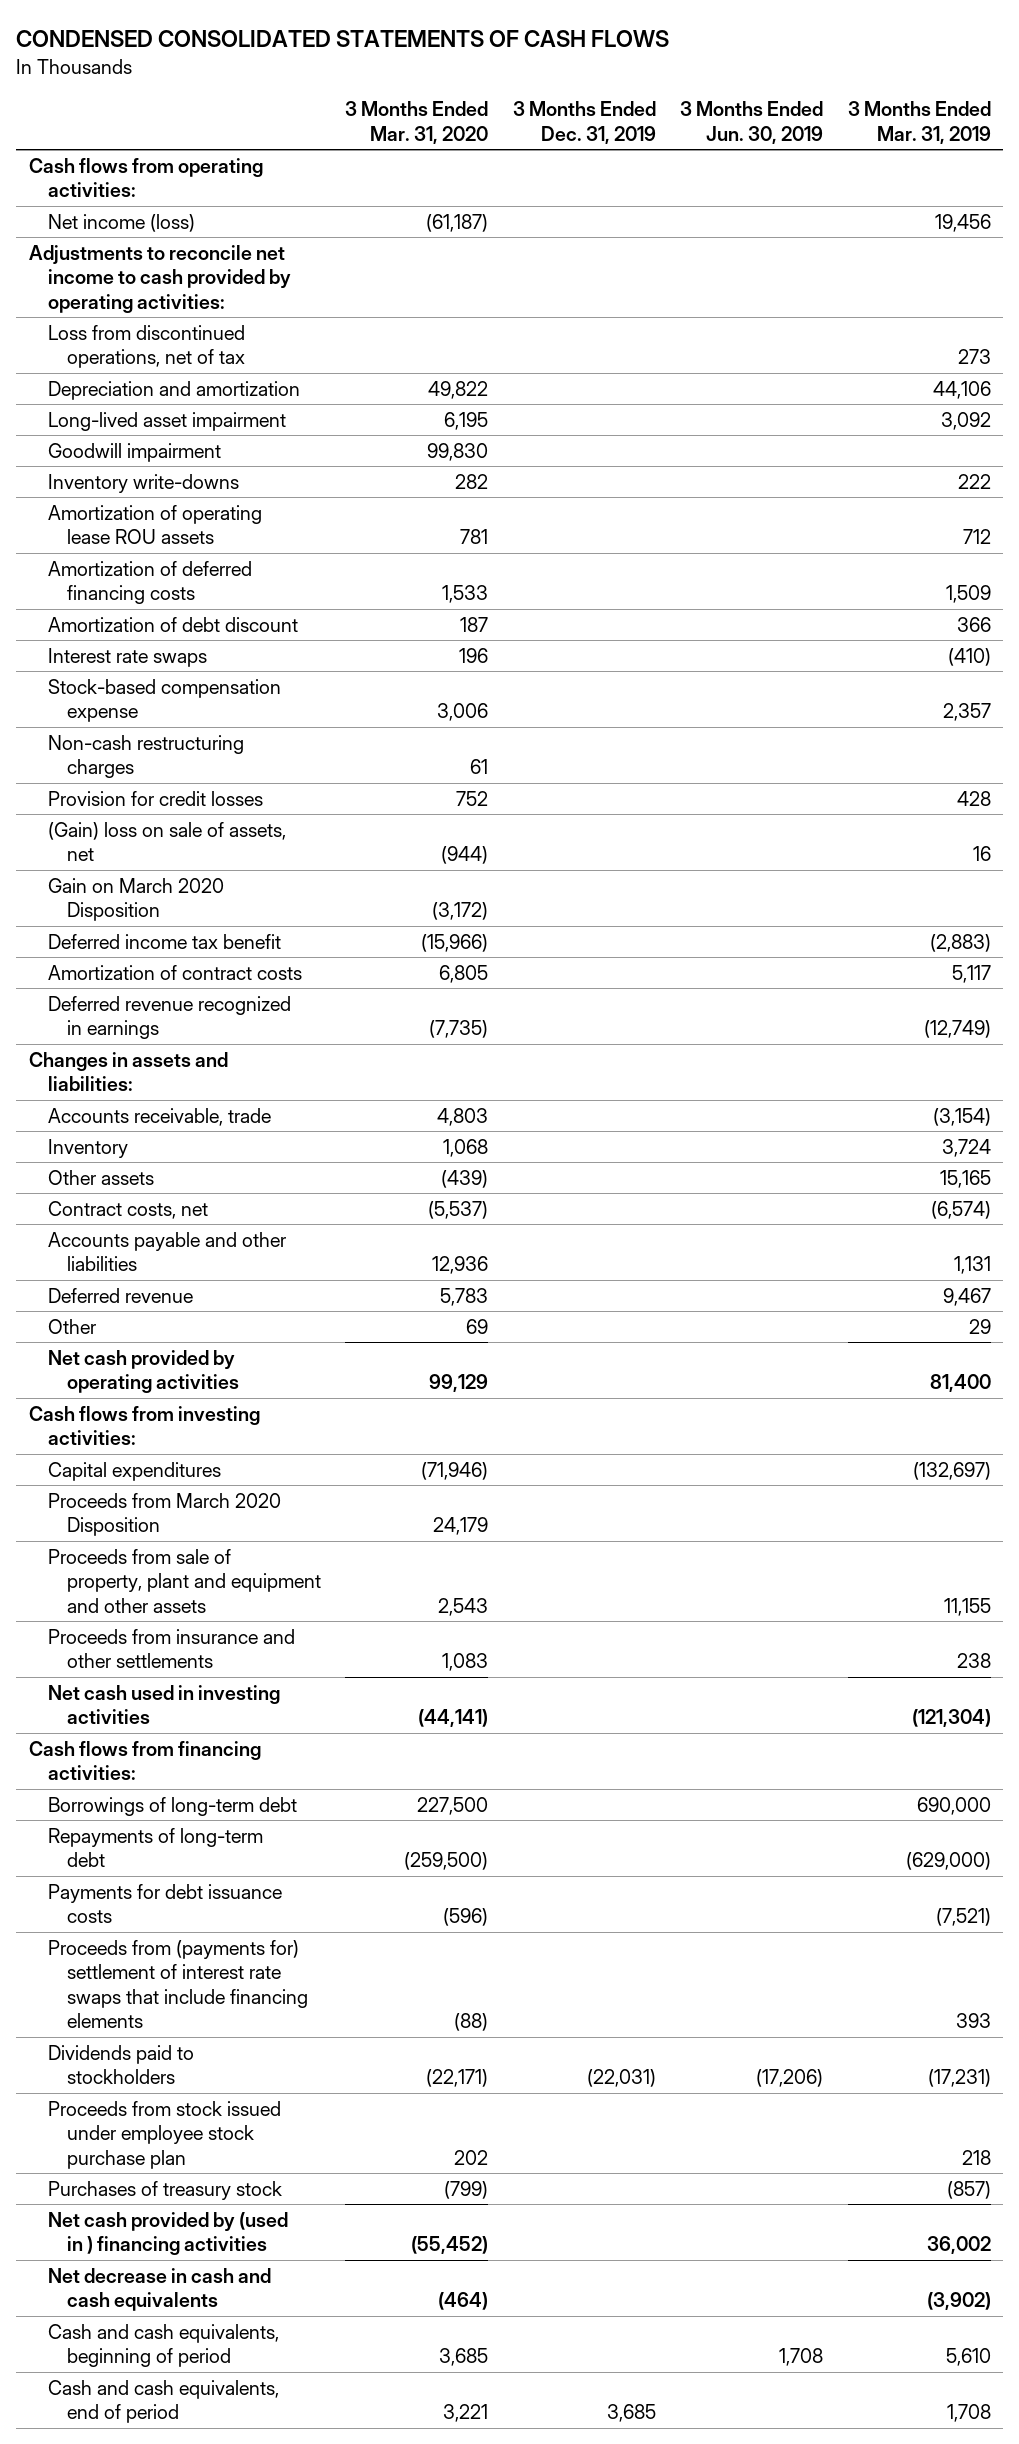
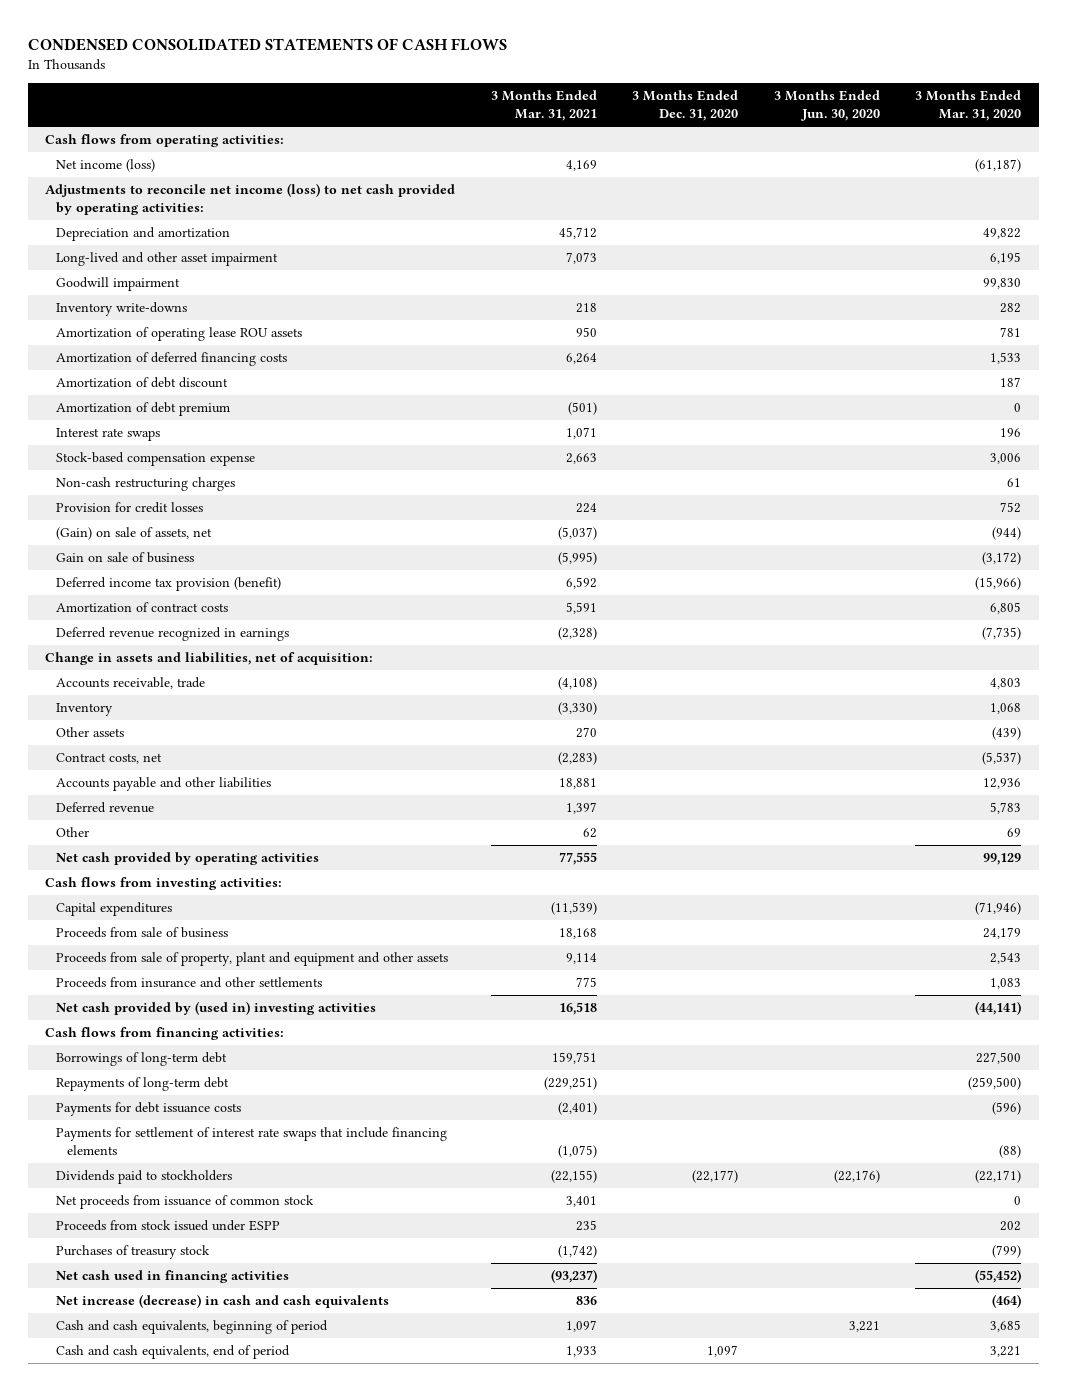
- | 3 Months Ended Mar. 31, 2020 | 3 Months Ended Dec. 31, 2019 | 3 Months Ended Jun. 30, 2019 | 3 Months Ended Mar. 31, 2019
+ | 3 Months Ended Mar. 31, 2021 | 3 Months Ended Dec. 31, 2020 | 3 Months Ended Jun. 30, 2020 | 3 Months Ended Mar. 31, 2020
- Adjustments to reconcile net income to cash provided by operating activities:
- Loss from discontinued operations, net of tax | | | | 273
+ Adjustments to reconcile net income (loss) to net cash provided by operating activities:
- Long-lived asset impairment | 6,195 | | | 3,092
+ Long-lived and other asset impairment | 7,073 | | | 6,195
+ Amortization of debt premium | (501) | | | 0
- (Gain) loss on sale of assets, net | (944) | | | 16
- Gain on March 2020 Disposition | (3,172) | | |
- Deferred income tax benefit | (15,966) | | | (2,883)
+ (Gain) on sale of assets, net | (5,037) | | | (944)
+ Gain on sale of business | (5,995) | | | (3,172)
+ Deferred income tax provision (benefit) | 6,592 | | | (15,966)
- Changes in assets and liabilities:
+ Change in assets and liabilities, net of acquisition:
- Proceeds from March 2020 Disposition | 24,179 | | |
+ Proceeds from sale of business | 18,168 | | | 24,179
- Net cash used in investing activities | (44,141) | | | (121,304)
+ Net cash provided by (used in) investing activities | 16,518 | | | (44,141)
- Proceeds from (payments for) settlement of interest rate swaps that include financing elements | (88) | | | 393
+ Payments for settlement of interest rate swaps that include financing elements | (1,075) | | | (88)
- Proceeds from stock issued under employee stock purchase plan | 202 | | | 218
+ Net proceeds from issuance of common stock | 3,401 | | | 0
+ Proceeds from stock issued under ESPP | 235 | | | 202
- Net cash provided by (used in ) financing activities | (55,452) | | | 36,002
- Net decrease in cash and cash equivalents | (464) | | | (3,902)
+ Net cash used in financing activities | (93,237) | | | (55,452)
+ Net increase (decrease) in cash and cash equivalents | 836 | | | (464)

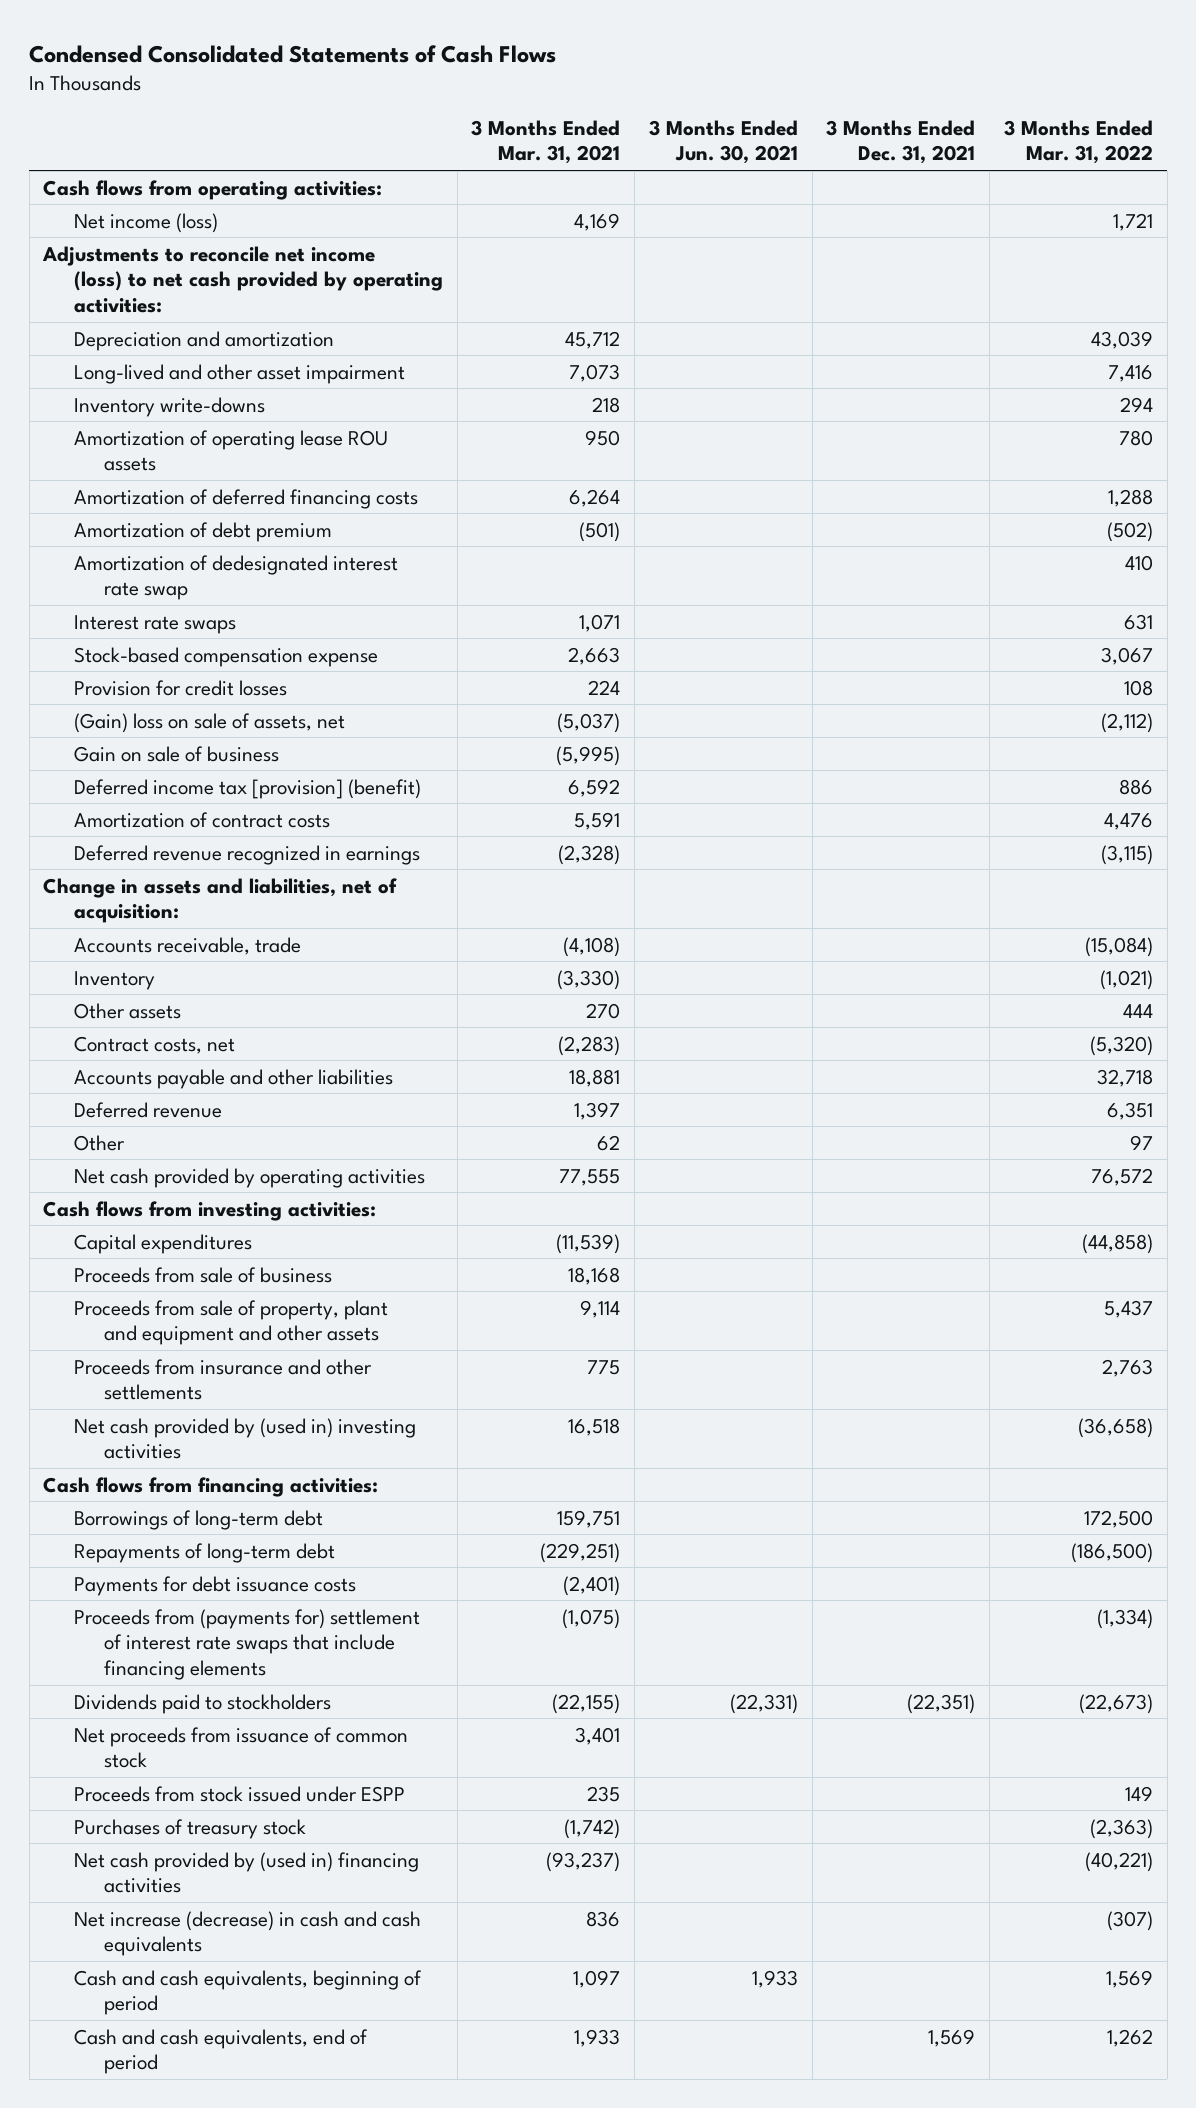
- CONDENSED CONSOLIDATED STATEMENTS OF CASH FLOWS
+ Condensed Consolidated Statements of Cash Flows
- | 3 Months Ended Mar. 31, 2021 | 3 Months Ended Dec. 31, 2020 | 3 Months Ended Jun. 30, 2020 | 3 Months Ended Mar. 31, 2020
+ | 3 Months Ended Mar. 31, 2021 | 3 Months Ended Jun. 30, 2021 | 3 Months Ended Dec. 31, 2021 | 3 Months Ended Mar. 31, 2022
- Goodwill impairment | | | | 99,830
- Amortization of debt discount | | | | 187
+ Amortization of dedesignated interest rate swap | | | | 410
- Non-cash restructuring charges | | | | 61
- (Gain) on sale of assets, net | (5,037) | | | (944)
+ (Gain) loss on sale of assets, net | (5,037) | | | (2,112)
- Deferred income tax provision (benefit) | 6,592 | | | (15,966)
+ Deferred income tax [provision] (benefit) | 6,592 | | | 886
- Payments for settlement of interest rate swaps that include financing elements | (1,075) | | | (88)
+ Proceeds from (payments for) settlement of interest rate swaps that include financing elements | (1,075) | | | (1,334)
- Net cash used in financing activities | (93,237) | | | (55,452)
+ Net cash provided by (used in) financing activities | (93,237) | | | (40,221)

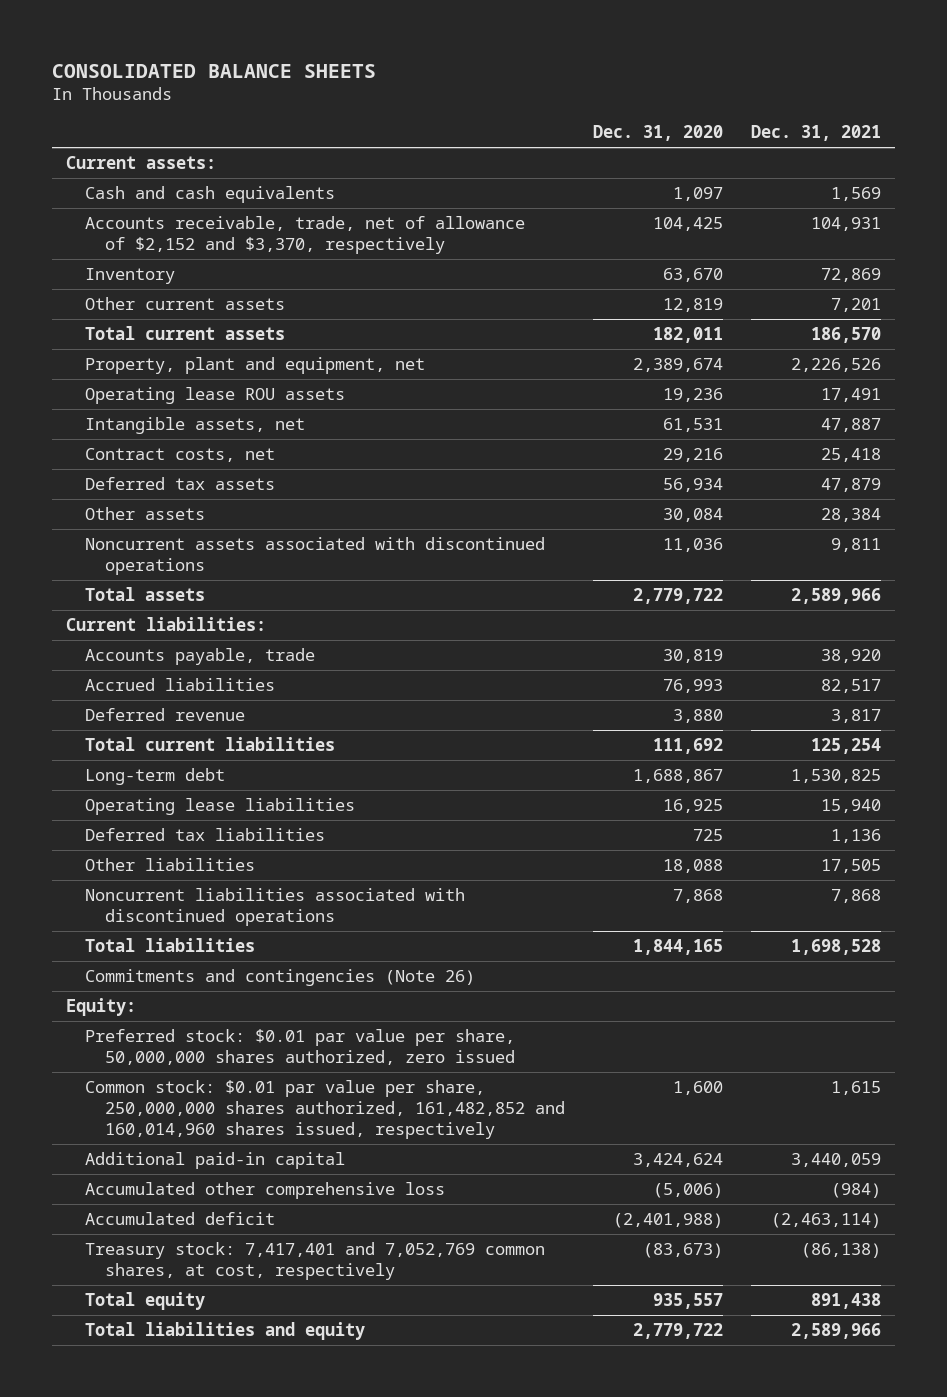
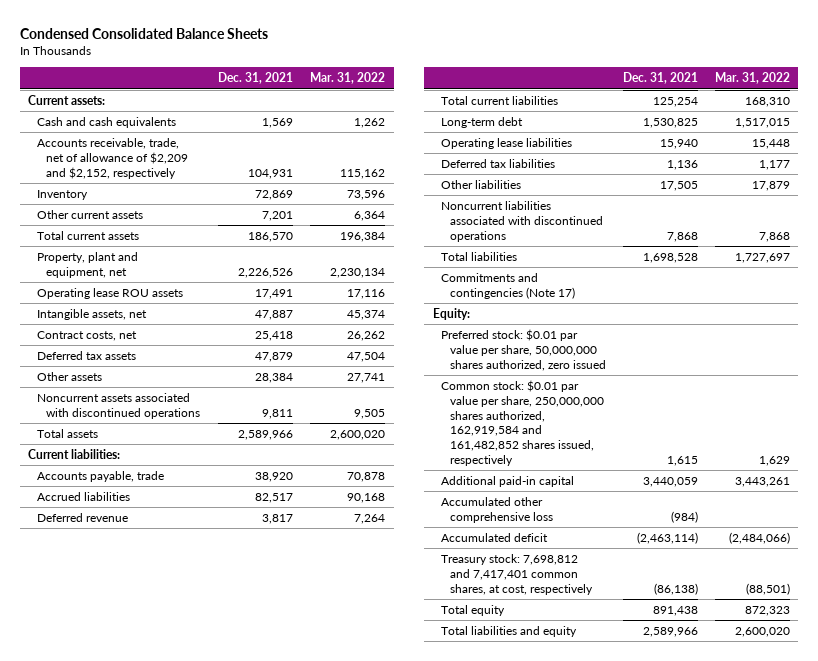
- CONSOLIDATED BALANCE SHEETS
+ Condensed Consolidated Balance Sheets
- | Dec. 31, 2020 | Dec. 31, 2021
+ | Dec. 31, 2021 | Mar. 31, 2022
- Accounts receivable, trade, net of allowance of $2,152 and $3,370, respectively | 104,425 | 104,931
+ Accounts receivable, trade, net of allowance of $2,209 and $2,152, respectively | 104,931 | 115,162
- Commitments and contingencies (Note 26)
+ Commitments and contingencies (Note 17)
- Common stock: $0.01 par value per share, 250,000,000 shares authorized, 161,482,852 and 160,014,960 shares issued, respectively | 1,600 | 1,615
+ Common stock: $0.01 par value per share, 250,000,000 shares authorized, 162,919,584 and 161,482,852 shares issued, respectively | 1,615 | 1,629
- Treasury stock: 7,417,401 and 7,052,769 common shares, at cost, respectively | (83,673) | (86,138)
+ Treasury stock: 7,698,812 and 7,417,401 common shares, at cost, respectively | (86,138) | (88,501)

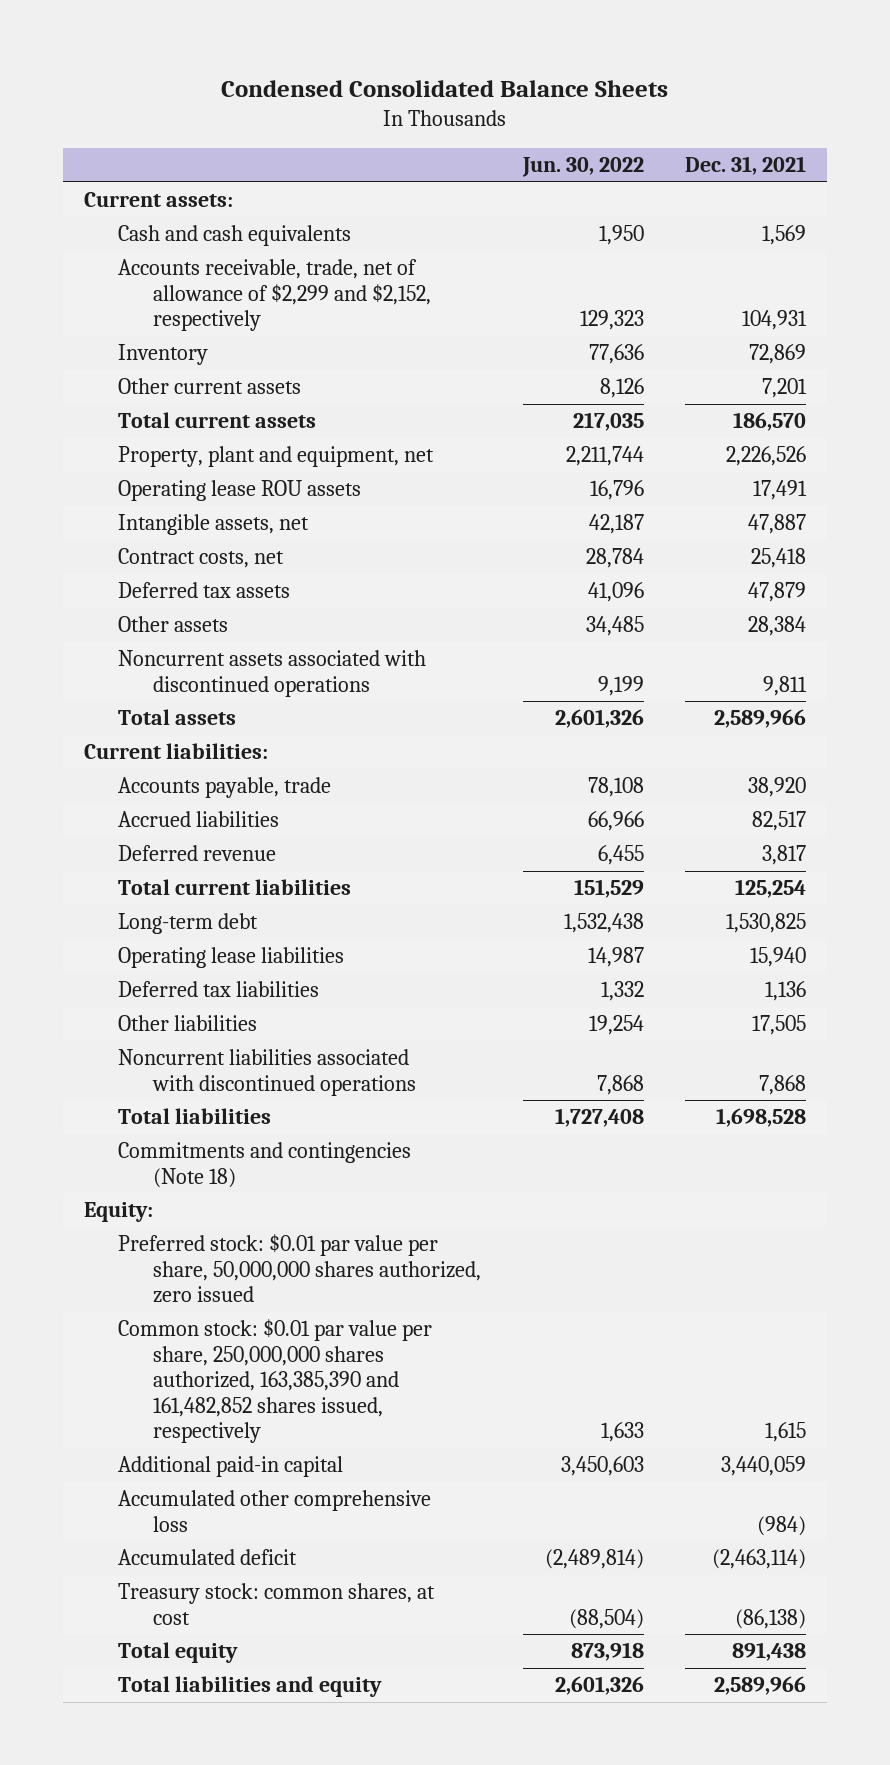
- | Dec. 31, 2021 | Mar. 31, 2022
+ | Jun. 30, 2022 | Dec. 31, 2021
- Accounts receivable, trade, net of allowance of $2,209 and $2,152, respectively | 104,931 | 115,162
+ Accounts receivable, trade, net of allowance of $2,299 and $2,152, respectively | 129,323 | 104,931
- Commitments and contingencies (Note 17)
+ Commitments and contingencies (Note 18)
- Common stock: $0.01 par value per share, 250,000,000 shares authorized, 162,919,584 and 161,482,852 shares issued, respectively | 1,615 | 1,629
+ Common stock: $0.01 par value per share, 250,000,000 shares authorized, 163,385,390 and 161,482,852 shares issued, respectively | 1,633 | 1,615
- Treasury stock: 7,698,812 and 7,417,401 common shares, at cost, respectively | (86,138) | (88,501)
+ Treasury stock: common shares, at cost | (88,504) | (86,138)

